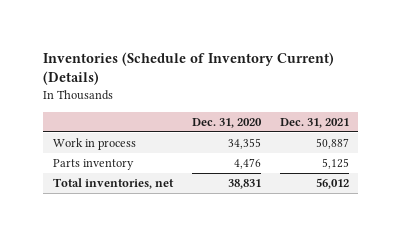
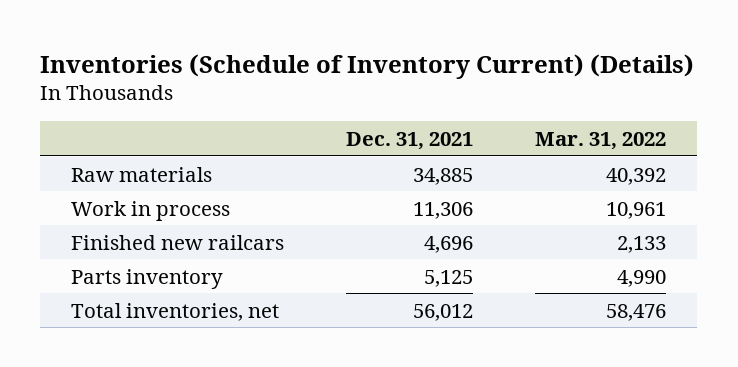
- | Dec. 31, 2020 | Dec. 31, 2021
+ | Dec. 31, 2021 | Mar. 31, 2022
- Work in process | 34,355 | 50,887
+ Raw materials | 34,885 | 40,392
+ Work in process | 11,306 | 10,961
+ Finished new railcars | 4,696 | 2,133

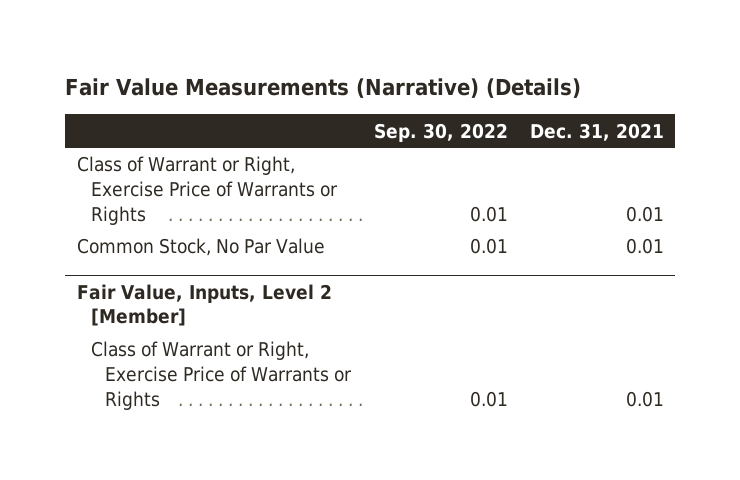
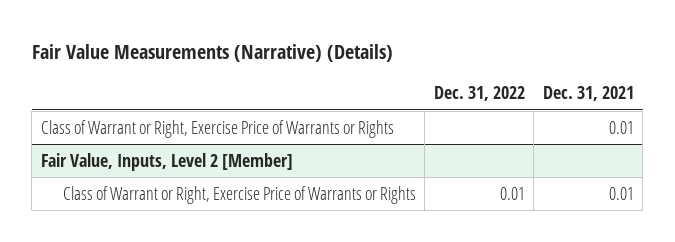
- | Sep. 30, 2022 | Dec. 31, 2021
+ | Dec. 31, 2022 | Dec. 31, 2021
- Common Stock, No Par Value | 0.01 | 0.01

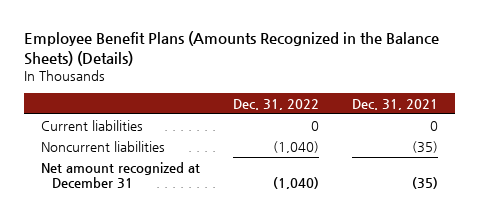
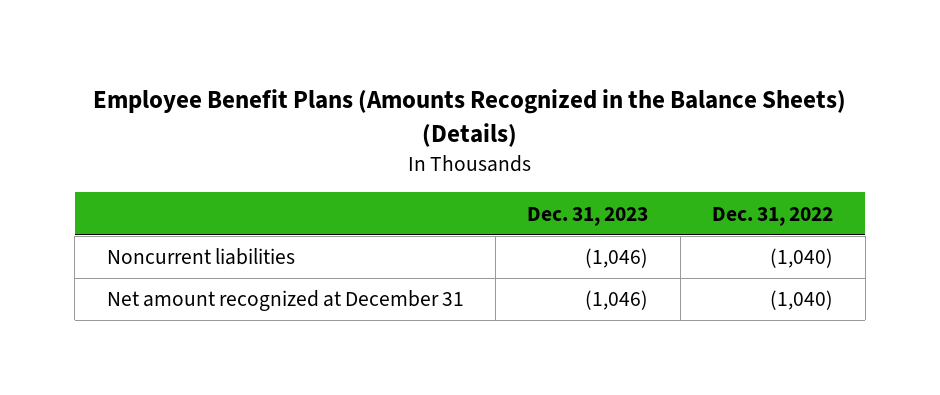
- | Dec. 31, 2022 | Dec. 31, 2021
+ | Dec. 31, 2023 | Dec. 31, 2022
- Current liabilities | 0 | 0

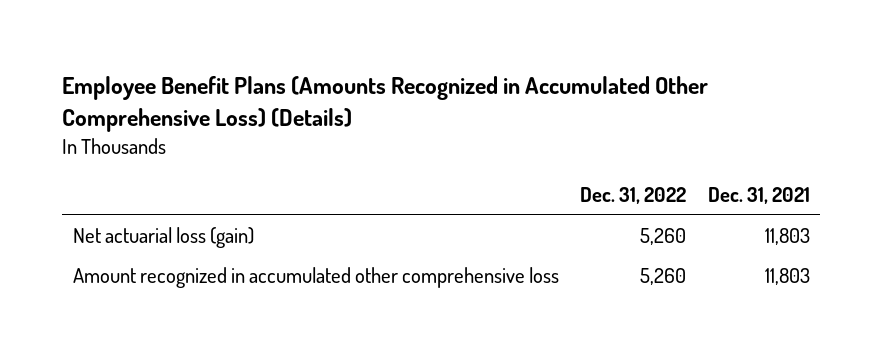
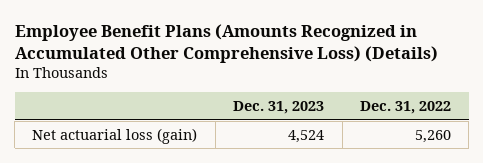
- | Dec. 31, 2022 | Dec. 31, 2021
+ | Dec. 31, 2023 | Dec. 31, 2022
- Amount recognized in accumulated other comprehensive loss | 5,260 | 11,803

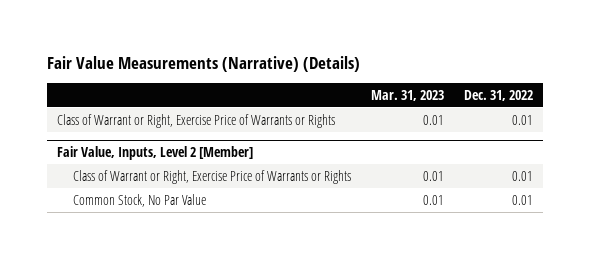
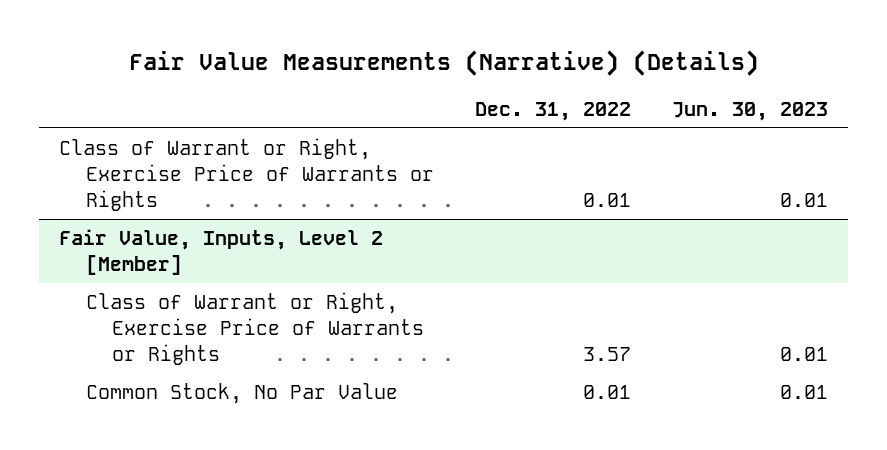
- | Mar. 31, 2023 | Dec. 31, 2022
+ | Dec. 31, 2022 | Jun. 30, 2023
@ Fair Value, Inputs, Level 2 [Member]
- Class of Warrant or Right, Exercise Price of Warrants or Rights | 0.01 | 0.01
+ Class of Warrant or Right, Exercise Price of Warrants or Rights | 3.57 | 0.01

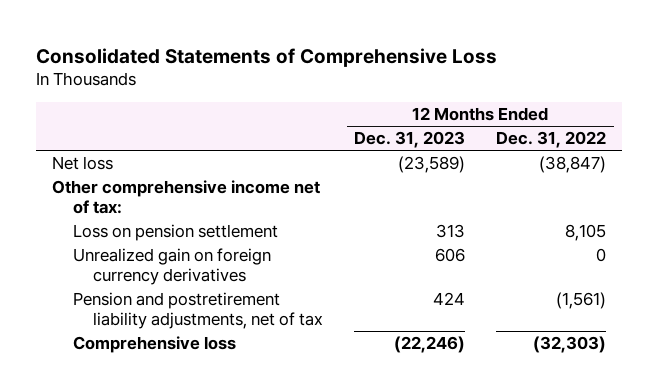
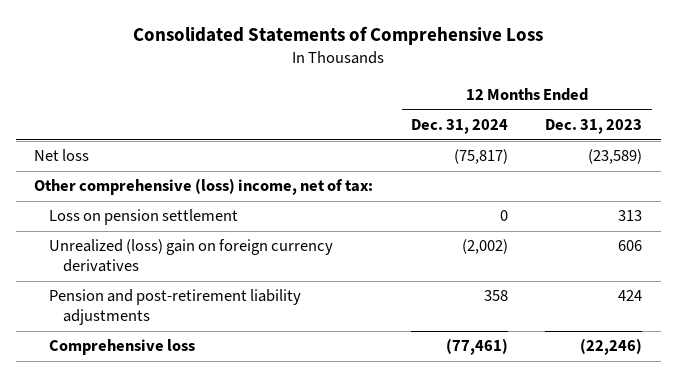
- | 12 Months Ended Dec. 31, 2023 | 12 Months Ended Dec. 31, 2022
+ | 12 Months Ended Dec. 31, 2024 | 12 Months Ended Dec. 31, 2023
- Other comprehensive income net of tax:
+ Other comprehensive (loss) income, net of tax:
- Unrealized gain on foreign currency derivatives | 606 | 0
- Pension and postretirement liability adjustments, net of tax | 424 | (1,561)
+ Unrealized (loss) gain on foreign currency derivatives | (2,002) | 606
+ Pension and post-retirement liability adjustments | 358 | 424

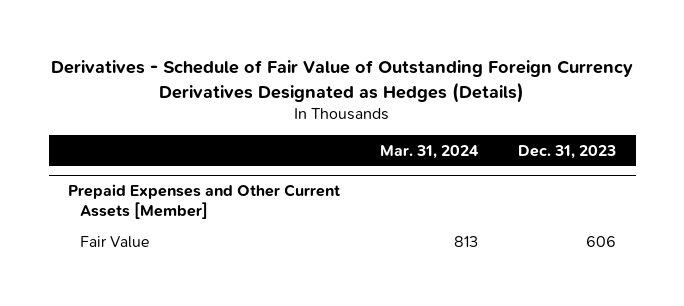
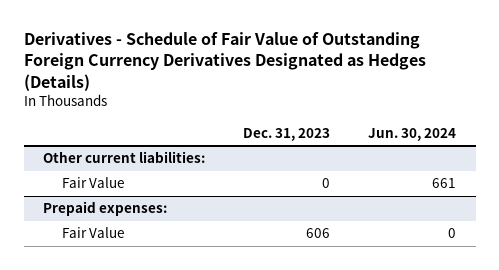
- | Mar. 31, 2024 | Dec. 31, 2023
+ | Dec. 31, 2023 | Jun. 30, 2024
- Prepaid Expenses and Other Current Assets [Member]
+ Other current liabilities:
+ Fair Value | 0 | 661
+ Prepaid expenses:

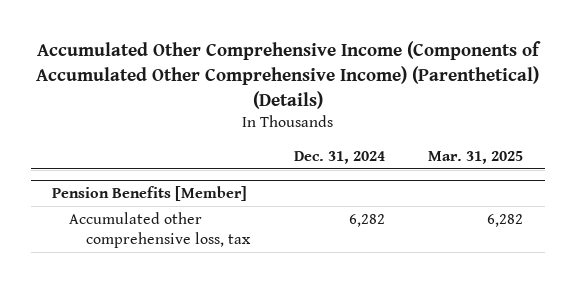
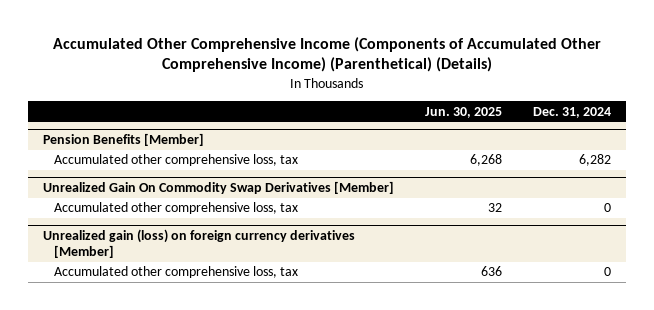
- | Dec. 31, 2024 | Mar. 31, 2025
+ | Jun. 30, 2025 | Dec. 31, 2024
+ Unrealized Gain On Commodity Swap Derivatives [Member]
+ Accumulated other comprehensive loss, tax | 32 | 0
+ Unrealized gain (loss) on foreign currency derivatives [Member]
+ Accumulated other comprehensive loss, tax | 636 | 0

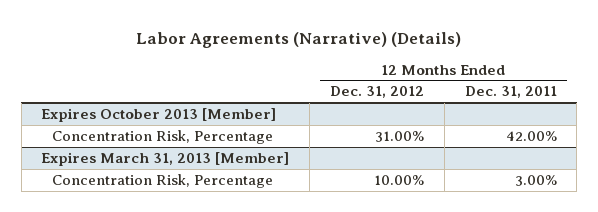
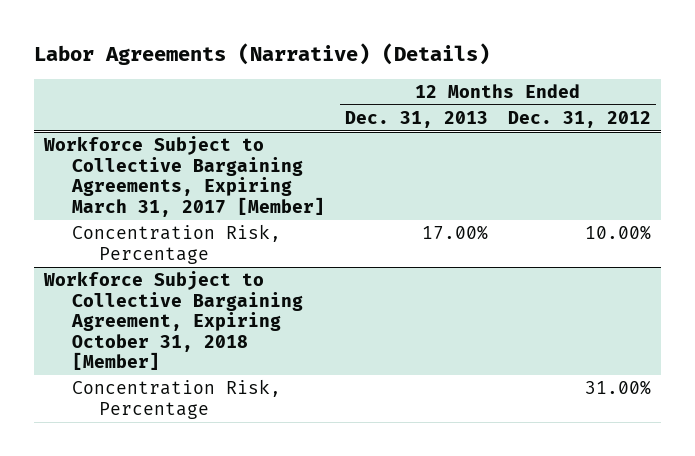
- | 12 Months Ended Dec. 31, 2012 | 12 Months Ended Dec. 31, 2011
+ | 12 Months Ended Dec. 31, 2013 | 12 Months Ended Dec. 31, 2012
- Expires October 2013 [Member]
- Concentration Risk, Percentage | 31.00% | 42.00%
- Expires March 31, 2013 [Member]
+ Workforce Subject to Collective Bargaining Agreements, Expiring March 31, 2017 [Member]
+ Workforce Subject to Collective Bargaining Agreement, Expiring October 31, 2018 [Member]
+ Concentration Risk, Percentage | | 31.00%

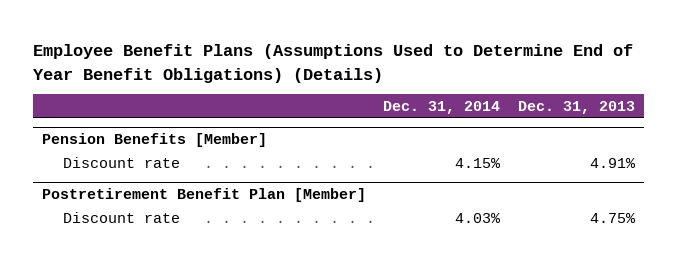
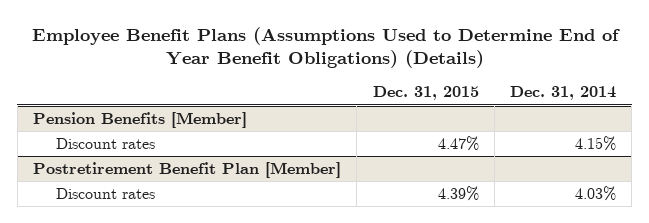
- | Dec. 31, 2014 | Dec. 31, 2013
+ | Dec. 31, 2015 | Dec. 31, 2014
@ Pension Benefits [Member]
- Discount rate | 4.15% | 4.91%
+ Discount rates | 4.47% | 4.15%
@ Postretirement Benefit Plan [Member]
- Discount rate | 4.03% | 4.75%
+ Discount rates | 4.39% | 4.03%

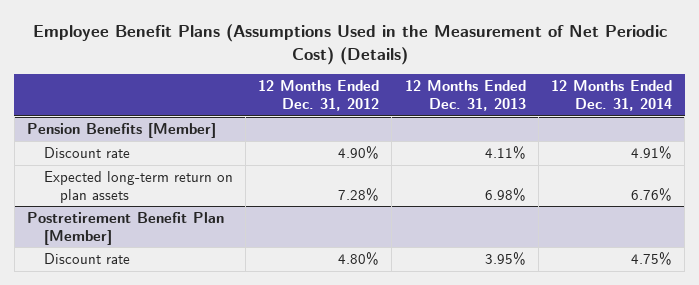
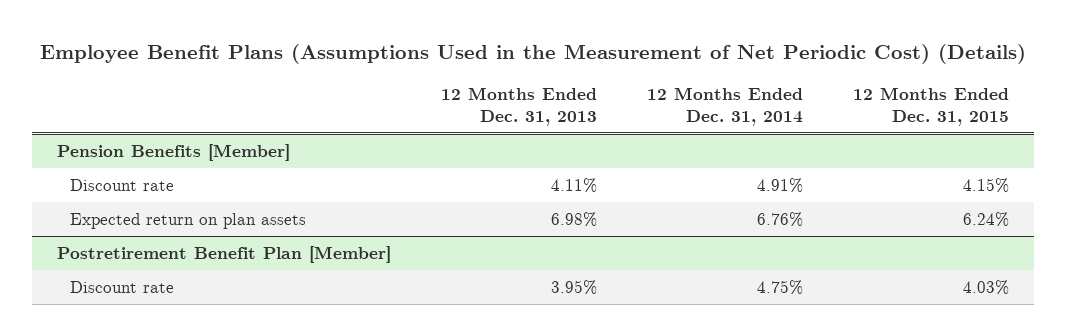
- | 12 Months Ended Dec. 31, 2012 | 12 Months Ended Dec. 31, 2013 | 12 Months Ended Dec. 31, 2014
+ | 12 Months Ended Dec. 31, 2013 | 12 Months Ended Dec. 31, 2014 | 12 Months Ended Dec. 31, 2015
@ Pension Benefits [Member]
- Expected long-term return on plan assets | 7.28% | 6.98% | 6.76%
+ Expected return on plan assets | 6.98% | 6.76% | 6.24%

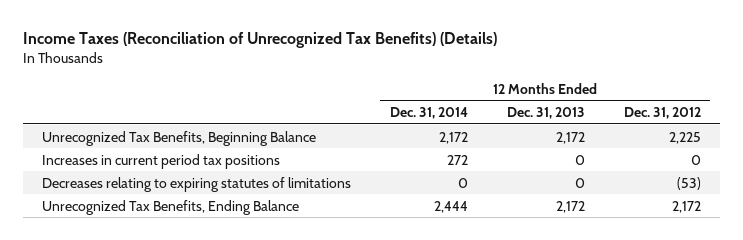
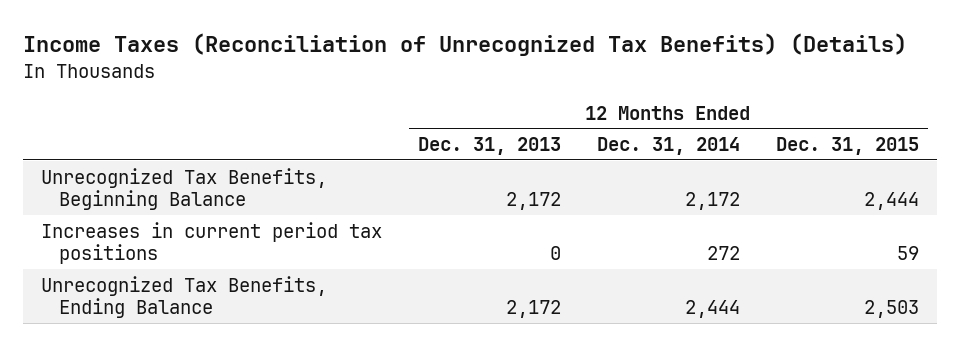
- | 12 Months Ended Dec. 31, 2014 | 12 Months Ended Dec. 31, 2013 | 12 Months Ended Dec. 31, 2012
+ | 12 Months Ended Dec. 31, 2013 | 12 Months Ended Dec. 31, 2014 | 12 Months Ended Dec. 31, 2015
- Decreases relating to expiring statutes of limitations | 0 | 0 | (53)

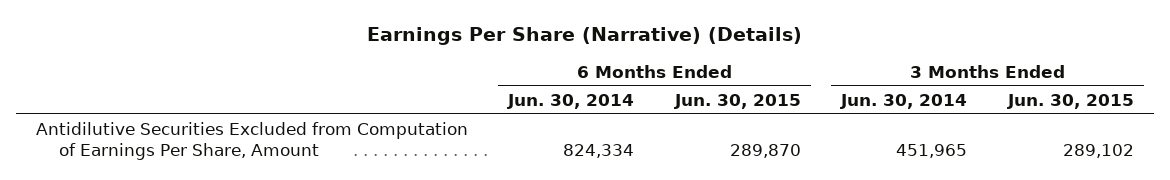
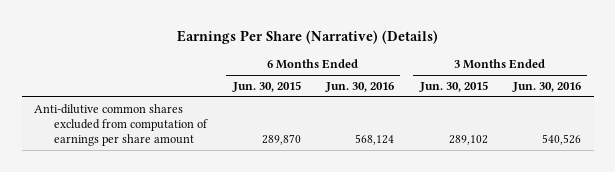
- | 6 Months Ended Jun. 30, 2014 | 6 Months Ended Jun. 30, 2015 | 3 Months Ended Jun. 30, 2014 | 3 Months Ended Jun. 30, 2015
+ | 6 Months Ended Jun. 30, 2015 | 6 Months Ended Jun. 30, 2016 | 3 Months Ended Jun. 30, 2015 | 3 Months Ended Jun. 30, 2016
- Antidilutive Securities Excluded from Computation of Earnings Per Share, Amount | 824,334 | 289,870 | 451,965 | 289,102
+ Anti-dilutive common shares excluded from computation of earnings per share amount | 289,870 | 568,124 | 289,102 | 540,526

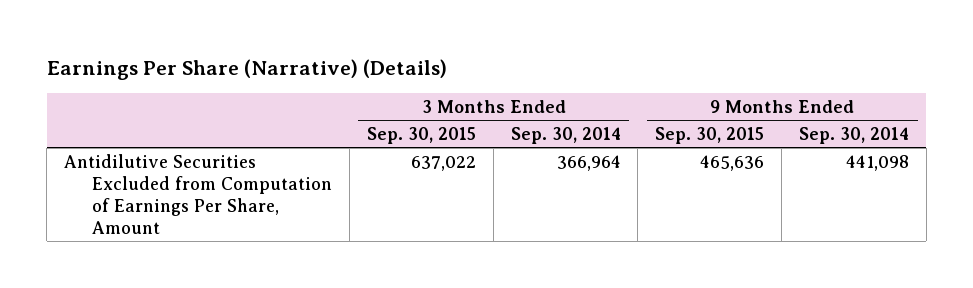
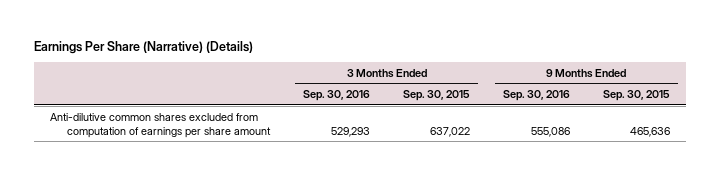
- | 3 Months Ended Sep. 30, 2015 | 3 Months Ended Sep. 30, 2014 | 9 Months Ended Sep. 30, 2015 | 9 Months Ended Sep. 30, 2014
+ | 3 Months Ended Sep. 30, 2016 | 3 Months Ended Sep. 30, 2015 | 9 Months Ended Sep. 30, 2016 | 9 Months Ended Sep. 30, 2015
- Antidilutive Securities Excluded from Computation of Earnings Per Share, Amount | 637,022 | 366,964 | 465,636 | 441,098
+ Anti-dilutive common shares excluded from computation of earnings per share amount | 529,293 | 637,022 | 555,086 | 465,636

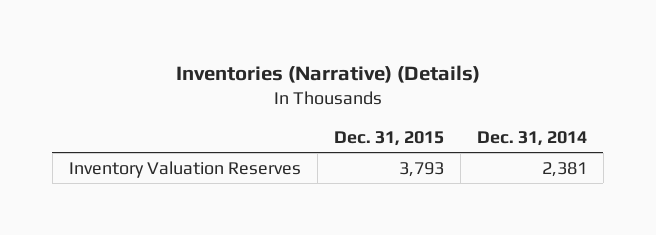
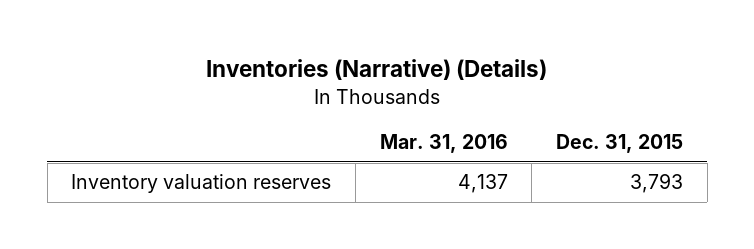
- | Dec. 31, 2015 | Dec. 31, 2014
+ | Mar. 31, 2016 | Dec. 31, 2015
- Inventory Valuation Reserves | 3,793 | 2,381
+ Inventory valuation reserves | 4,137 | 3,793

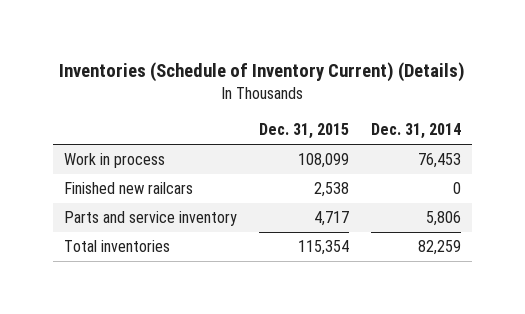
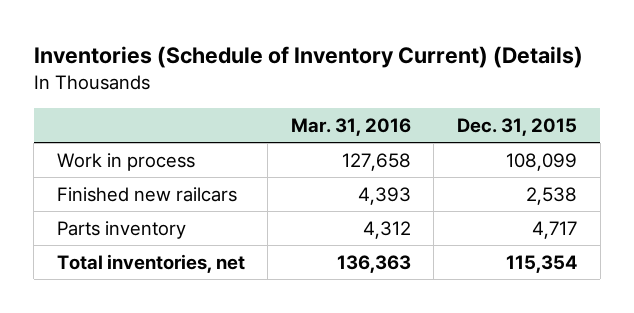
- | Dec. 31, 2015 | Dec. 31, 2014
+ | Mar. 31, 2016 | Dec. 31, 2015
- Parts and service inventory | 4,717 | 5,806
- Total inventories | 115,354 | 82,259
+ Parts inventory | 4,312 | 4,717
+ Total inventories, net | 136,363 | 115,354

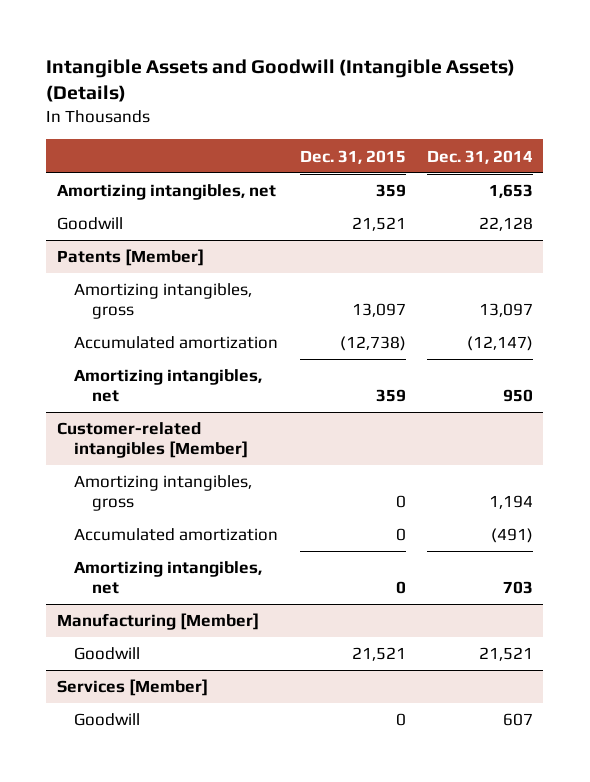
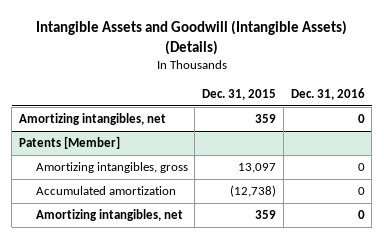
- | Dec. 31, 2015 | Dec. 31, 2014
+ | Dec. 31, 2015 | Dec. 31, 2016
- Goodwill | 21,521 | 22,128
- Customer-related intangibles [Member]
- Amortizing intangibles, gross | 0 | 1,194
- Accumulated amortization | 0 | (491)
- Amortizing intangibles, net | 0 | 703
- Manufacturing [Member]
- Goodwill | 21,521 | 21,521
- Services [Member]
- Goodwill | 0 | 607

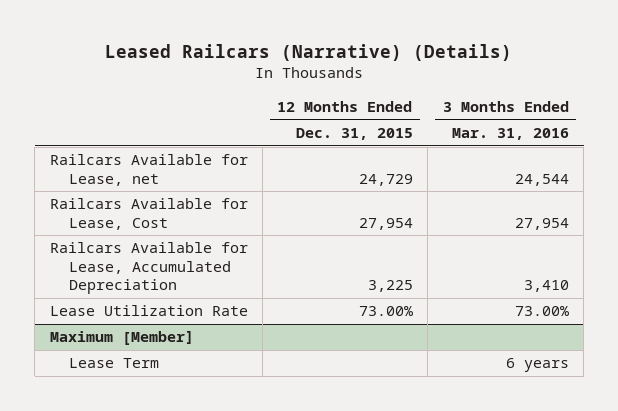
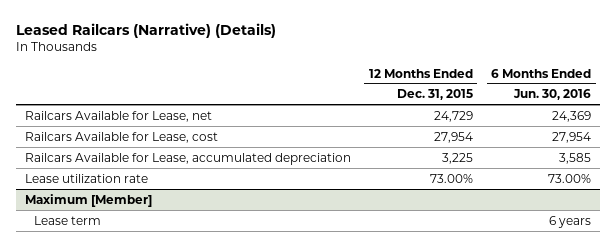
- | 12 Months Ended Dec. 31, 2015 | 3 Months Ended Mar. 31, 2016
+ | 12 Months Ended Dec. 31, 2015 | 6 Months Ended Jun. 30, 2016
- Railcars Available for Lease, Cost | 27,954 | 27,954
- Railcars Available for Lease, Accumulated Depreciation | 3,225 | 3,410
- Lease Utilization Rate | 73.00% | 73.00%
+ Railcars Available for Lease, cost | 27,954 | 27,954
+ Railcars Available for Lease, accumulated depreciation | 3,225 | 3,585
+ Lease utilization rate | 73.00% | 73.00%
@ Maximum [Member]
- Lease Term | | 6 years
+ Lease term | | 6 years

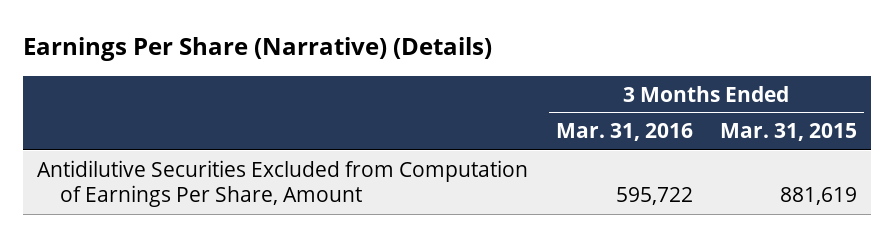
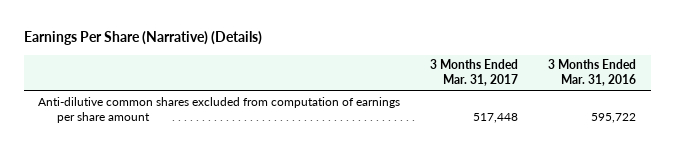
- | 3 Months Ended Mar. 31, 2016 | 3 Months Ended Mar. 31, 2015
+ | 3 Months Ended Mar. 31, 2017 | 3 Months Ended Mar. 31, 2016
- Antidilutive Securities Excluded from Computation of Earnings Per Share, Amount | 595,722 | 881,619
+ Anti-dilutive common shares excluded from computation of earnings per share amount | 517,448 | 595,722

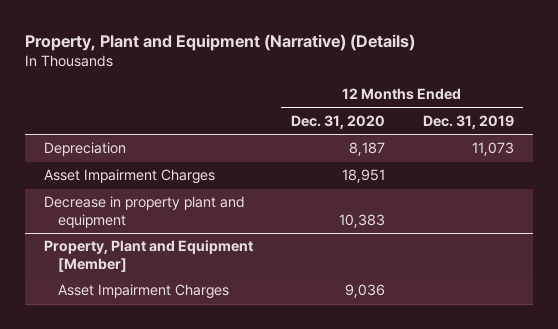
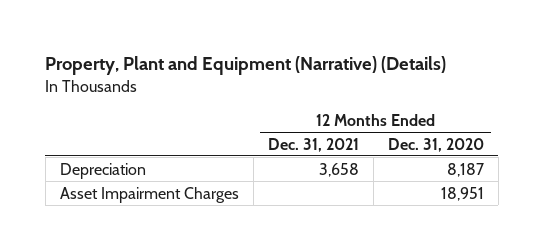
- | 12 Months Ended Dec. 31, 2020 | 12 Months Ended Dec. 31, 2019
+ | 12 Months Ended Dec. 31, 2021 | 12 Months Ended Dec. 31, 2020
- Decrease in property plant and equipment | 10,383 |
- Property, Plant and Equipment [Member]
- Asset Impairment Charges | 9,036 |

